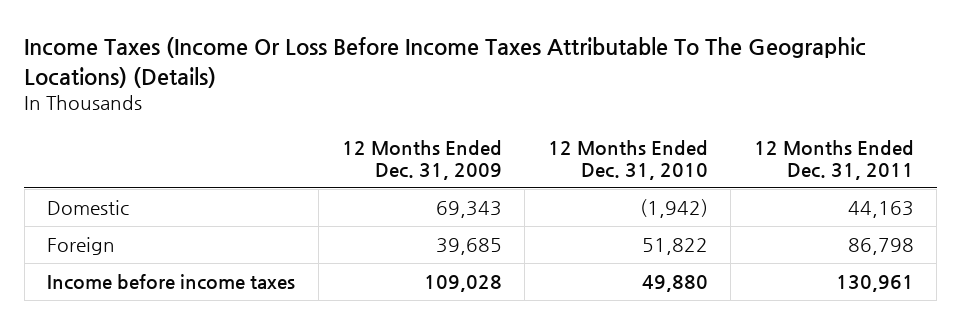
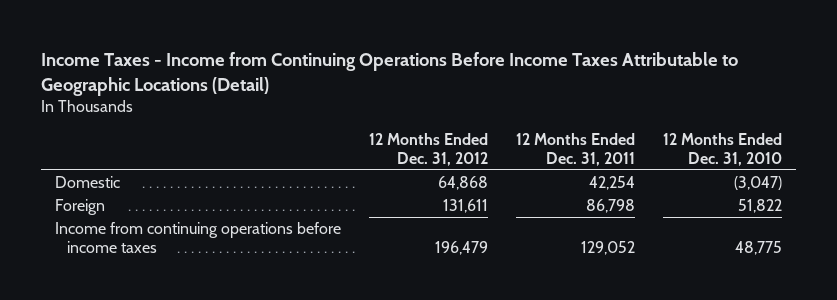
- Income Taxes (Income Or Loss Before Income Taxes Attributable To The Geographic Locations) (Details)
+ Income Taxes - Income from Continuing Operations Before Income Taxes Attributable to Geographic Locations (Detail)
- | 12 Months Ended Dec. 31, 2009 | 12 Months Ended Dec. 31, 2010 | 12 Months Ended Dec. 31, 2011
+ | 12 Months Ended Dec. 31, 2012 | 12 Months Ended Dec. 31, 2011 | 12 Months Ended Dec. 31, 2010
- Domestic | 69,343 | (1,942) | 44,163
+ Domestic | 64,868 | 42,254 | (3,047)
- Income before income taxes | 109,028 | 49,880 | 130,961
+ Income from continuing operations before income taxes | 196,479 | 129,052 | 48,775

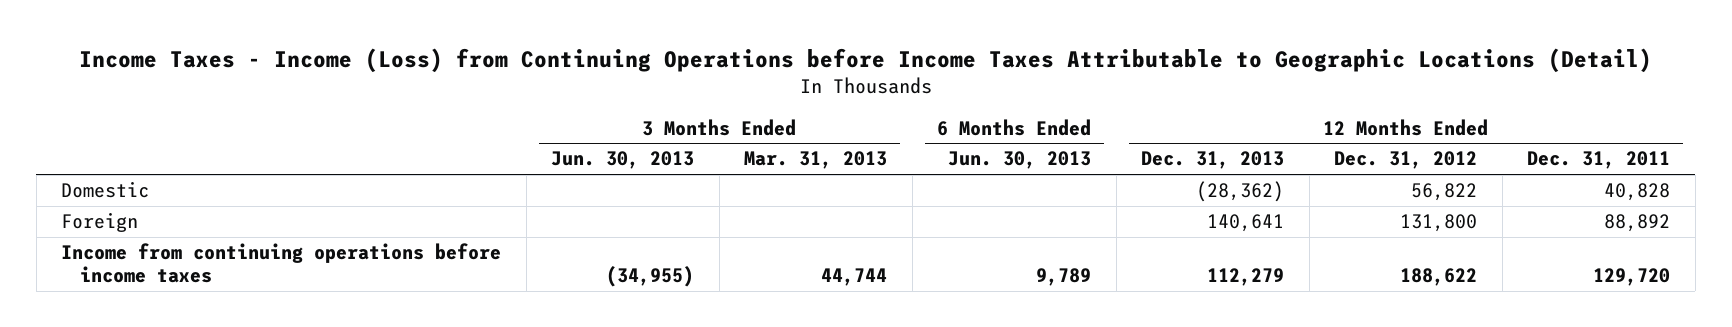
- Income Taxes - Income from Continuing Operations Before Income Taxes Attributable to Geographic Locations (Detail)
+ Income Taxes - Income (Loss) from Continuing Operations before Income Taxes Attributable to Geographic Locations (Detail)
- | 12 Months Ended Dec. 31, 2012 | 12 Months Ended Dec. 31, 2011 | 12 Months Ended Dec. 31, 2010
+ | 3 Months Ended Jun. 30, 2013 | 3 Months Ended Mar. 31, 2013 | 6 Months Ended Jun. 30, 2013 | 12 Months Ended Dec. 31, 2013 | 12 Months Ended Dec. 31, 2012 | 12 Months Ended Dec. 31, 2011
- Domestic | 64,868 | 42,254 | (3,047)
- Foreign | 131,611 | 86,798 | 51,822
- Income from continuing operations before income taxes | 196,479 | 129,052 | 48,775
+ Domestic | | | | (28,362) | 56,822 | 40,828
+ Foreign | | | | 140,641 | 131,800 | 88,892
+ Income from continuing operations before income taxes | (34,955) | 44,744 | 9,789 | 112,279 | 188,622 | 129,720

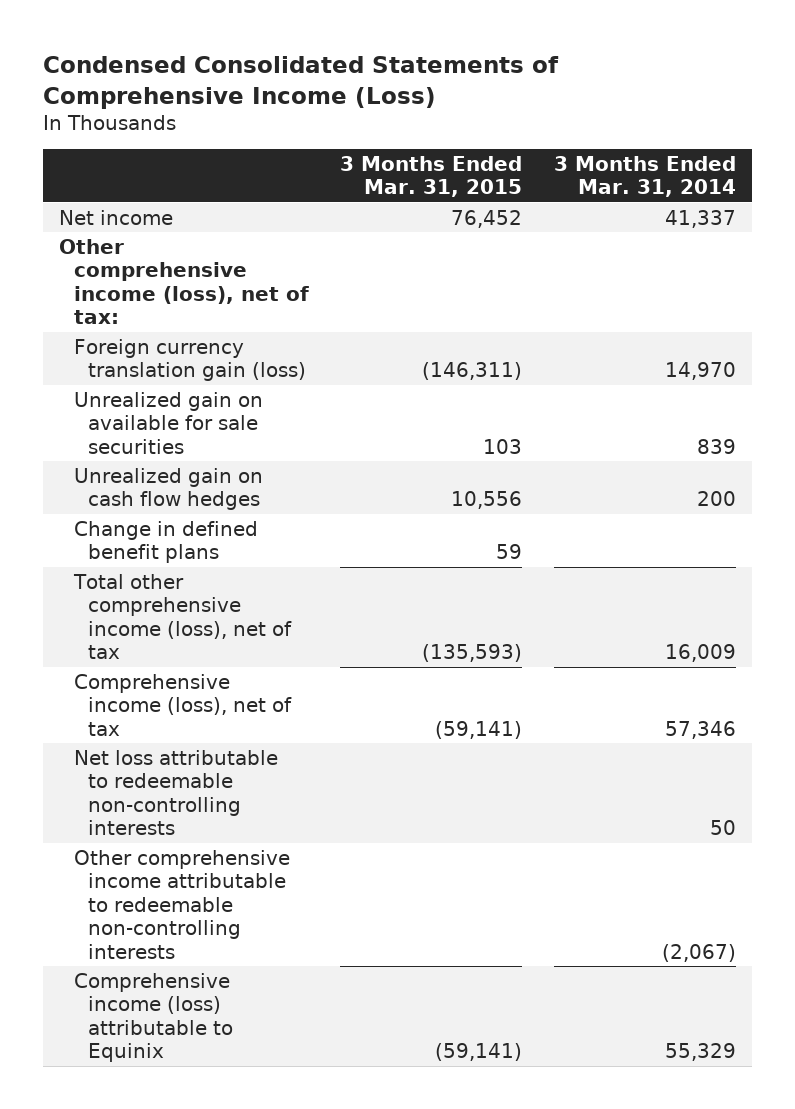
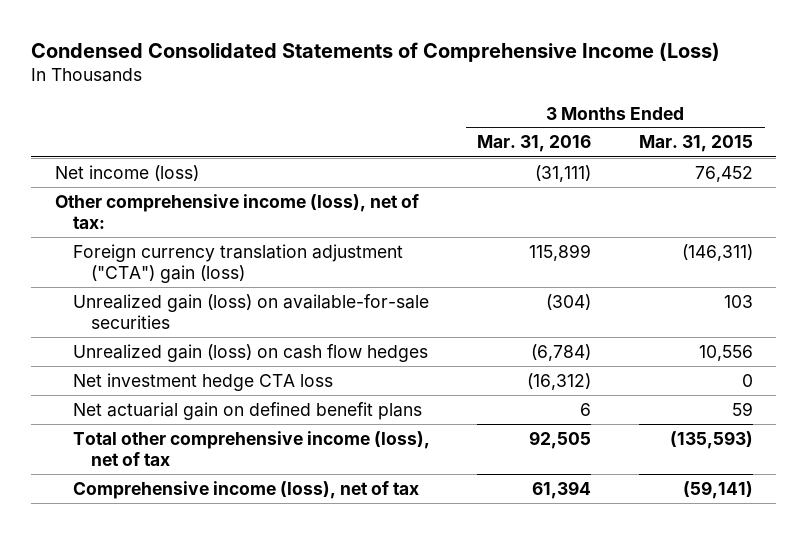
- | 3 Months Ended Mar. 31, 2015 | 3 Months Ended Mar. 31, 2014
+ | 3 Months Ended Mar. 31, 2016 | 3 Months Ended Mar. 31, 2015
- Net income | 76,452 | 41,337
+ Net income (loss) | (31,111) | 76,452
- Foreign currency translation gain (loss) | (146,311) | 14,970
- Unrealized gain on available for sale securities | 103 | 839
- Unrealized gain on cash flow hedges | 10,556 | 200
- Change in defined benefit plans | 59 |
+ Foreign currency translation adjustment ("CTA") gain (loss) | 115,899 | (146,311)
+ Unrealized gain (loss) on available-for-sale securities | (304) | 103
+ Unrealized gain (loss) on cash flow hedges | (6,784) | 10,556
+ Net investment hedge CTA loss | (16,312) | 0
+ Net actuarial gain on defined benefit plans | 6 | 59
- Net loss attributable to redeemable non-controlling interests | | 50
- Other comprehensive income attributable to redeemable non-controlling interests | | (2,067)
- Comprehensive income (loss) attributable to Equinix | (59,141) | 55,329

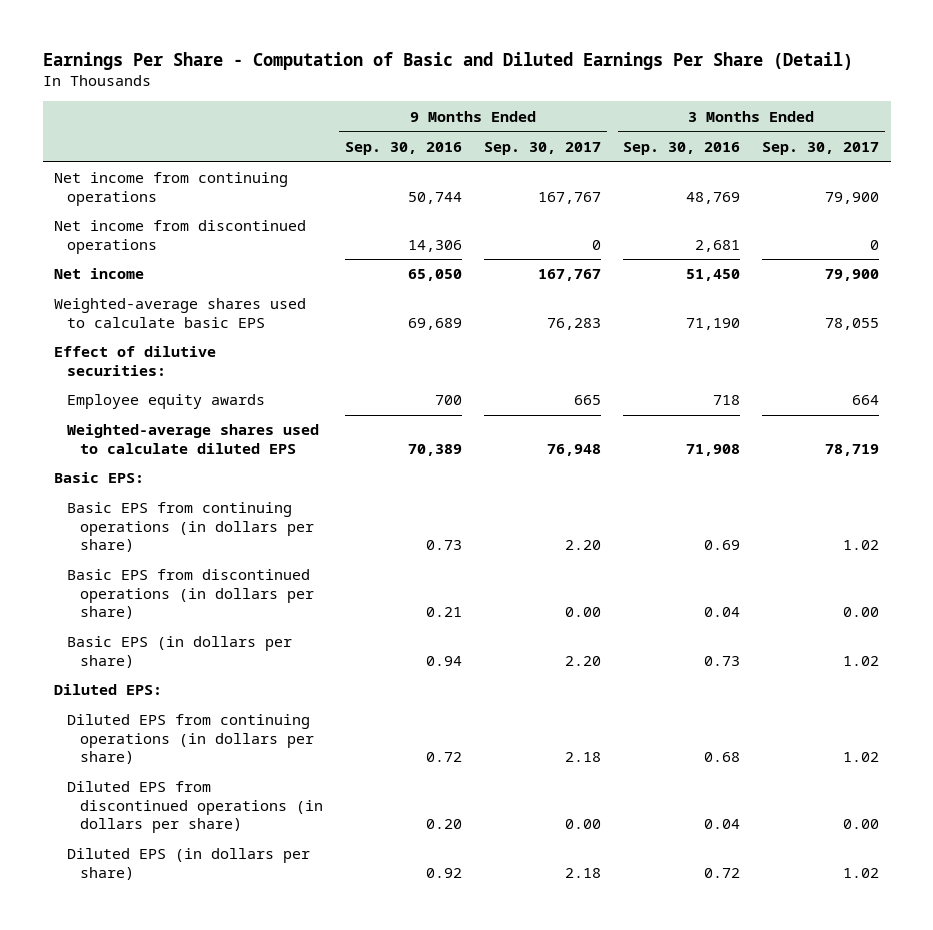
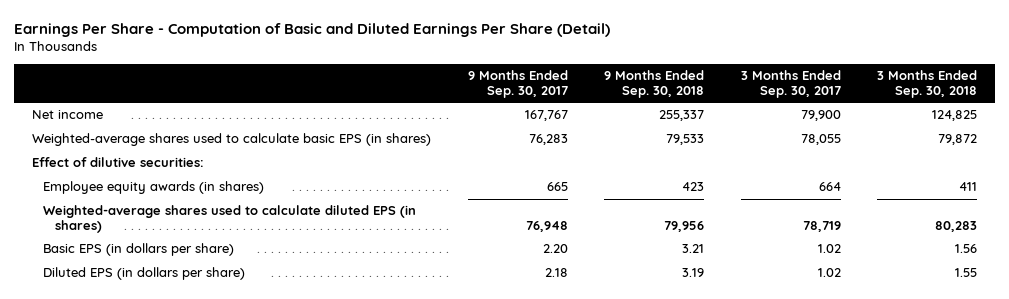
- | 9 Months Ended Sep. 30, 2016 | 9 Months Ended Sep. 30, 2017 | 3 Months Ended Sep. 30, 2016 | 3 Months Ended Sep. 30, 2017
+ | 9 Months Ended Sep. 30, 2017 | 9 Months Ended Sep. 30, 2018 | 3 Months Ended Sep. 30, 2017 | 3 Months Ended Sep. 30, 2018
- Net income from continuing operations | 50,744 | 167,767 | 48,769 | 79,900
- Net income from discontinued operations | 14,306 | 0 | 2,681 | 0
- Weighted-average shares used to calculate basic EPS | 69,689 | 76,283 | 71,190 | 78,055
+ Weighted-average shares used to calculate basic EPS (in shares) | 76,283 | 79,533 | 78,055 | 79,872
- Employee equity awards | 700 | 665 | 718 | 664
- Weighted-average shares used to calculate diluted EPS | 70,389 | 76,948 | 71,908 | 78,719
- Basic EPS:
- Basic EPS from continuing operations (in dollars per share) | 0.73 | 2.20 | 0.69 | 1.02
- Basic EPS from discontinued operations (in dollars per share) | 0.21 | 0.00 | 0.04 | 0.00
+ Employee equity awards (in shares) | 665 | 423 | 664 | 411
+ Weighted-average shares used to calculate diluted EPS (in shares) | 76,948 | 79,956 | 78,719 | 80,283
- Diluted EPS:
- Diluted EPS from continuing operations (in dollars per share) | 0.72 | 2.18 | 0.68 | 1.02
- Diluted EPS from discontinued operations (in dollars per share) | 0.20 | 0.00 | 0.04 | 0.00

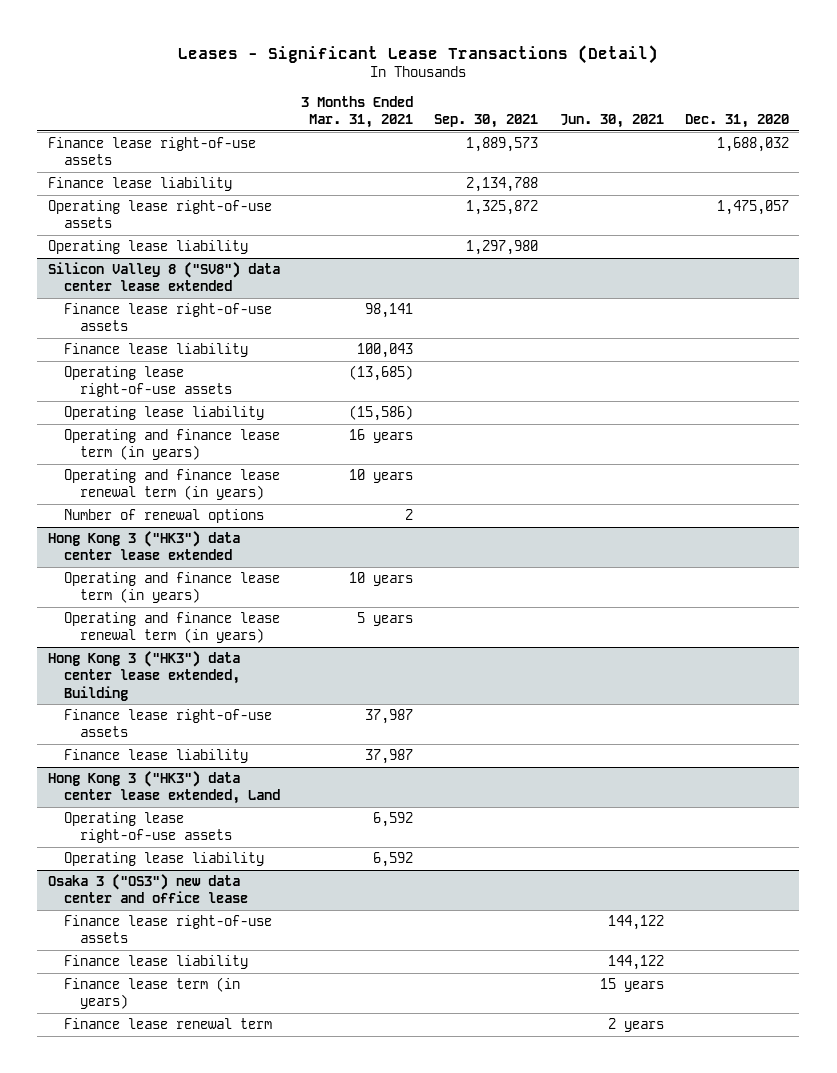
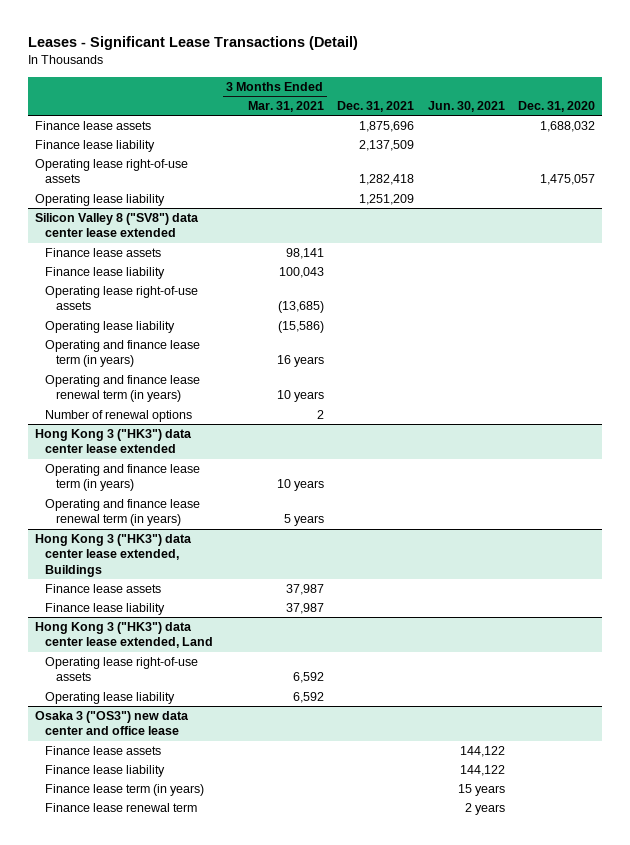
- | 3 Months Ended Mar. 31, 2021 | Sep. 30, 2021 | Jun. 30, 2021 | Dec. 31, 2020
+ | 3 Months Ended Mar. 31, 2021 | Dec. 31, 2021 | Jun. 30, 2021 | Dec. 31, 2020
- Finance lease right-of-use assets | | 1,889,573 | | 1,688,032
+ Finance lease assets | | 1,875,696 | | 1,688,032
@ Silicon Valley 8 ("SV8") data center lease extended
- Finance lease right-of-use assets | 98,141 | | |
+ Finance lease assets | 98,141 | | |
- Hong Kong 3 ("HK3") data center lease extended, Building
- Finance lease right-of-use assets | 37,987 | | |
+ Hong Kong 3 ("HK3") data center lease extended, Buildings
+ Finance lease assets | 37,987 | | |
@ Osaka 3 ("OS3") new data center and office lease
- Finance lease right-of-use assets | | | 144,122 |
+ Finance lease assets | | | 144,122 |

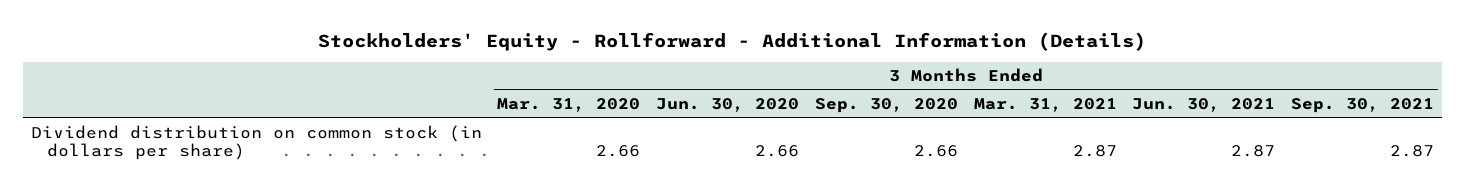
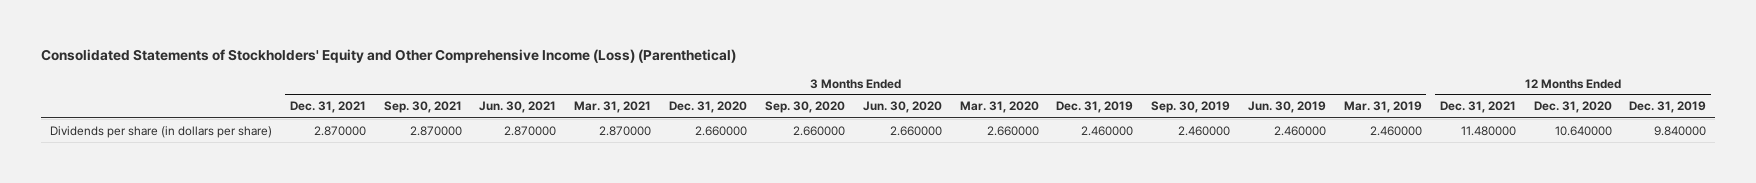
- Stockholders' Equity - Rollforward - Additional Information (Details)
+ Consolidated Statements of Stockholders' Equity and Other Comprehensive Income (Loss) (Parenthetical)
- | 3 Months Ended Mar. 31, 2020 | 3 Months Ended Jun. 30, 2020 | 3 Months Ended Sep. 30, 2020 | 3 Months Ended Mar. 31, 2021 | 3 Months Ended Jun. 30, 2021 | 3 Months Ended Sep. 30, 2021
+ | 3 Months Ended Dec. 31, 2021 | 3 Months Ended Sep. 30, 2021 | 3 Months Ended Jun. 30, 2021 | 3 Months Ended Mar. 31, 2021 | 3 Months Ended Dec. 31, 2020 | 3 Months Ended Sep. 30, 2020 | 3 Months Ended Jun. 30, 2020 | 3 Months Ended Mar. 31, 2020 | 3 Months Ended Dec. 31, 2019 | 3 Months Ended Sep. 30, 2019 | 3 Months Ended Jun. 30, 2019 | 3 Months Ended Mar. 31, 2019 | 12 Months Ended Dec. 31, 2021 | 12 Months Ended Dec. 31, 2020 | 12 Months Ended Dec. 31, 2019
- Dividend distribution on common stock (in dollars per share) | 2.66 | 2.66 | 2.66 | 2.87 | 2.87 | 2.87
+ Dividends per share (in dollars per share) | 2.870000 | 2.870000 | 2.870000 | 2.870000 | 2.660000 | 2.660000 | 2.660000 | 2.660000 | 2.460000 | 2.460000 | 2.460000 | 2.460000 | 11.480000 | 10.640000 | 9.840000

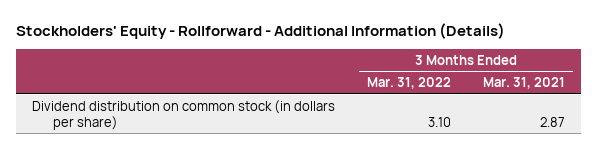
- Consolidated Statements of Stockholders' Equity and Other Comprehensive Income (Loss) (Parenthetical)
+ Stockholders' Equity - Rollforward - Additional Information (Details)
- | 3 Months Ended Dec. 31, 2021 | 3 Months Ended Sep. 30, 2021 | 3 Months Ended Jun. 30, 2021 | 3 Months Ended Mar. 31, 2021 | 3 Months Ended Dec. 31, 2020 | 3 Months Ended Sep. 30, 2020 | 3 Months Ended Jun. 30, 2020 | 3 Months Ended Mar. 31, 2020 | 3 Months Ended Dec. 31, 2019 | 3 Months Ended Sep. 30, 2019 | 3 Months Ended Jun. 30, 2019 | 3 Months Ended Mar. 31, 2019 | 12 Months Ended Dec. 31, 2021 | 12 Months Ended Dec. 31, 2020 | 12 Months Ended Dec. 31, 2019
+ | 3 Months Ended Mar. 31, 2022 | 3 Months Ended Mar. 31, 2021
- Dividends per share (in dollars per share) | 2.870000 | 2.870000 | 2.870000 | 2.870000 | 2.660000 | 2.660000 | 2.660000 | 2.660000 | 2.460000 | 2.460000 | 2.460000 | 2.460000 | 11.480000 | 10.640000 | 9.840000
+ Dividend distribution on common stock (in dollars per share) | 3.10 | 2.87

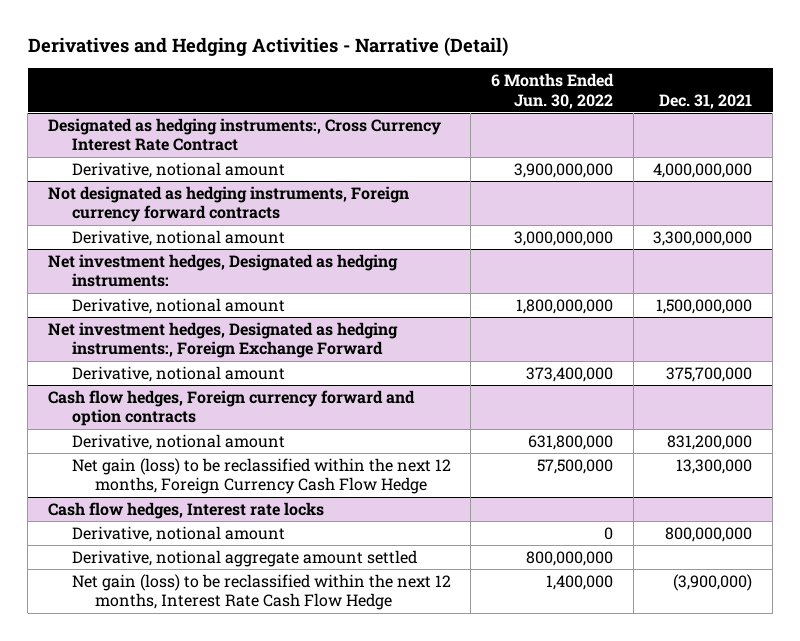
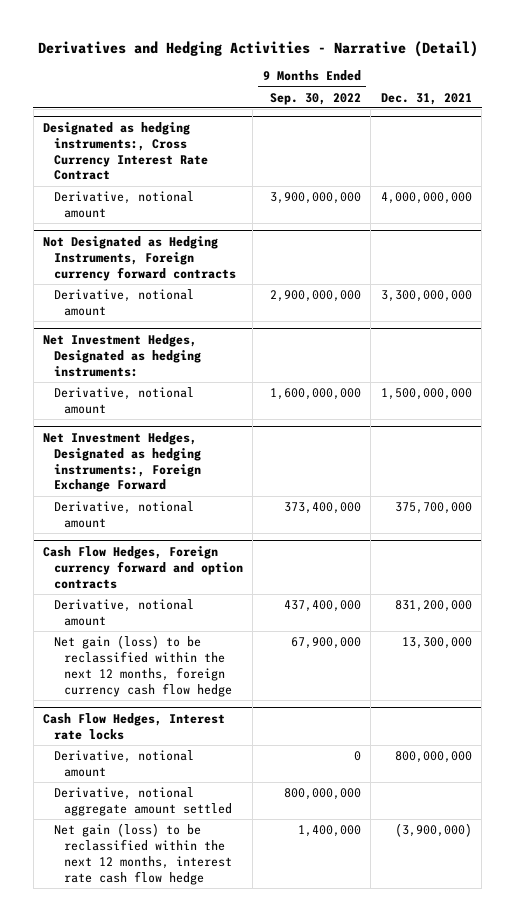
- | 6 Months Ended Jun. 30, 2022 | Dec. 31, 2021
+ | 9 Months Ended Sep. 30, 2022 | Dec. 31, 2021
- Not designated as hedging instruments, Foreign currency forward contracts
+ Not Designated as Hedging Instruments, Foreign currency forward contracts
- Net investment hedges, Designated as hedging instruments:
+ Net Investment Hedges, Designated as hedging instruments:
- Net investment hedges, Designated as hedging instruments:, Foreign Exchange Forward
+ Net Investment Hedges, Designated as hedging instruments:, Foreign Exchange Forward
- Cash flow hedges, Foreign currency forward and option contracts
+ Cash Flow Hedges, Foreign currency forward and option contracts
- Net gain (loss) to be reclassified within the next 12 months, Foreign Currency Cash Flow Hedge | 57,500,000 | 13,300,000
- Cash flow hedges, Interest rate locks
+ Net gain (loss) to be reclassified within the next 12 months, foreign currency cash flow hedge | 67,900,000 | 13,300,000
+ Cash Flow Hedges, Interest rate locks
- Net gain (loss) to be reclassified within the next 12 months, Interest Rate Cash Flow Hedge | 1,400,000 | (3,900,000)
+ Net gain (loss) to be reclassified within the next 12 months, interest rate cash flow hedge | 1,400,000 | (3,900,000)

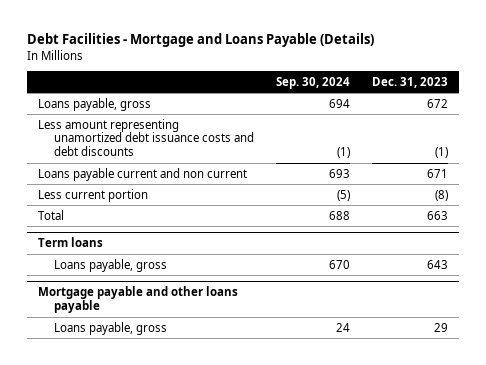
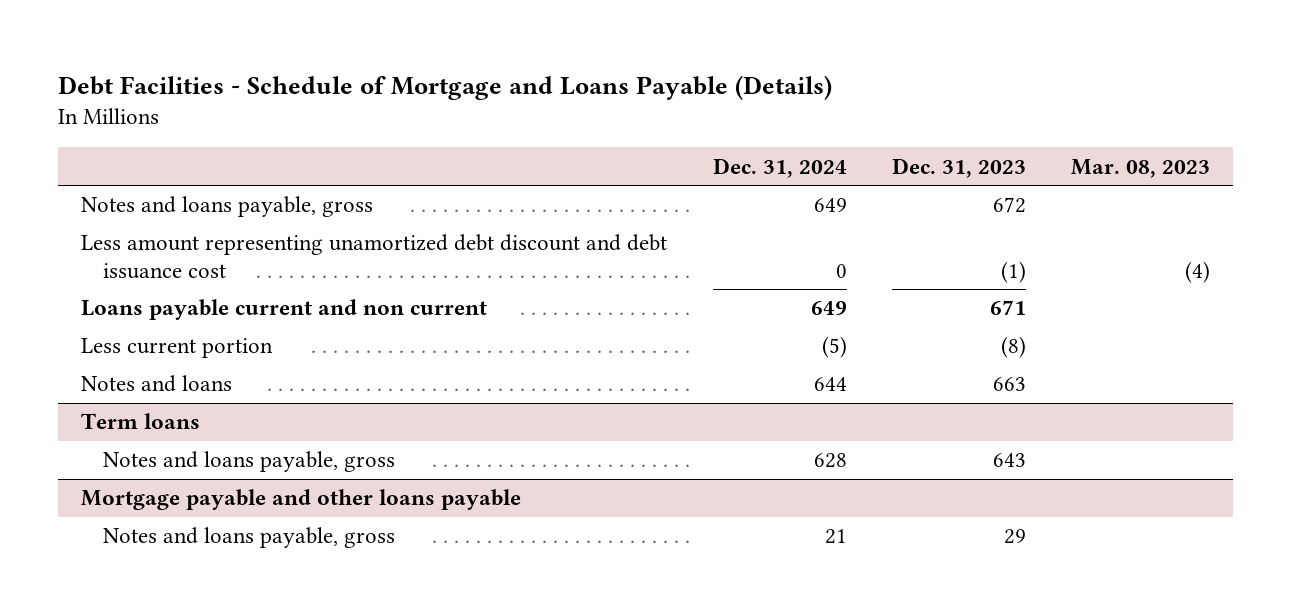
- Debt Facilities - Mortgage and Loans Payable (Details)
+ Debt Facilities - Schedule of Mortgage and Loans Payable (Details)
- | Sep. 30, 2024 | Dec. 31, 2023
+ | Dec. 31, 2024 | Dec. 31, 2023 | Mar. 08, 2023
- Loans payable, gross | 694 | 672
- Less amount representing unamortized debt issuance costs and debt discounts | (1) | (1)
+ Notes and loans payable, gross | 649 | 672 |
+ Less amount representing unamortized debt discount and debt issuance cost | 0 | (1) | (4)
- Total | 688 | 663
+ Notes and loans | 644 | 663 |
@ Term loans
- Loans payable, gross | 670 | 643
+ Notes and loans payable, gross | 628 | 643 |
@ Mortgage payable and other loans payable
- Loans payable, gross | 24 | 29
+ Notes and loans payable, gross | 21 | 29 |

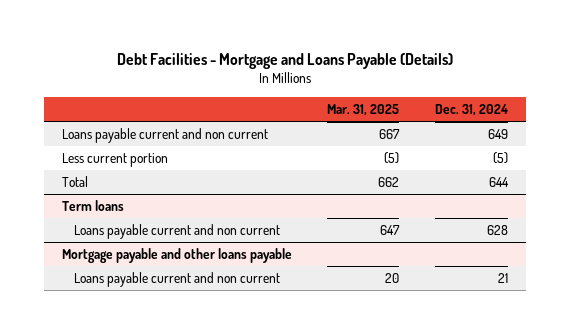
- Debt Facilities - Schedule of Mortgage and Loans Payable (Details)
+ Debt Facilities - Mortgage and Loans Payable (Details)
- | Dec. 31, 2024 | Dec. 31, 2023 | Mar. 08, 2023
+ | Mar. 31, 2025 | Dec. 31, 2024
- Notes and loans payable, gross | 649 | 672 |
- Less amount representing unamortized debt discount and debt issuance cost | 0 | (1) | (4)
- Notes and loans | 644 | 663 |
+ Total | 662 | 644
@ Term loans
- Notes and loans payable, gross | 628 | 643 |
+ Loans payable current and non current | 647 | 628
@ Mortgage payable and other loans payable
- Notes and loans payable, gross | 21 | 29 |
+ Loans payable current and non current | 20 | 21

